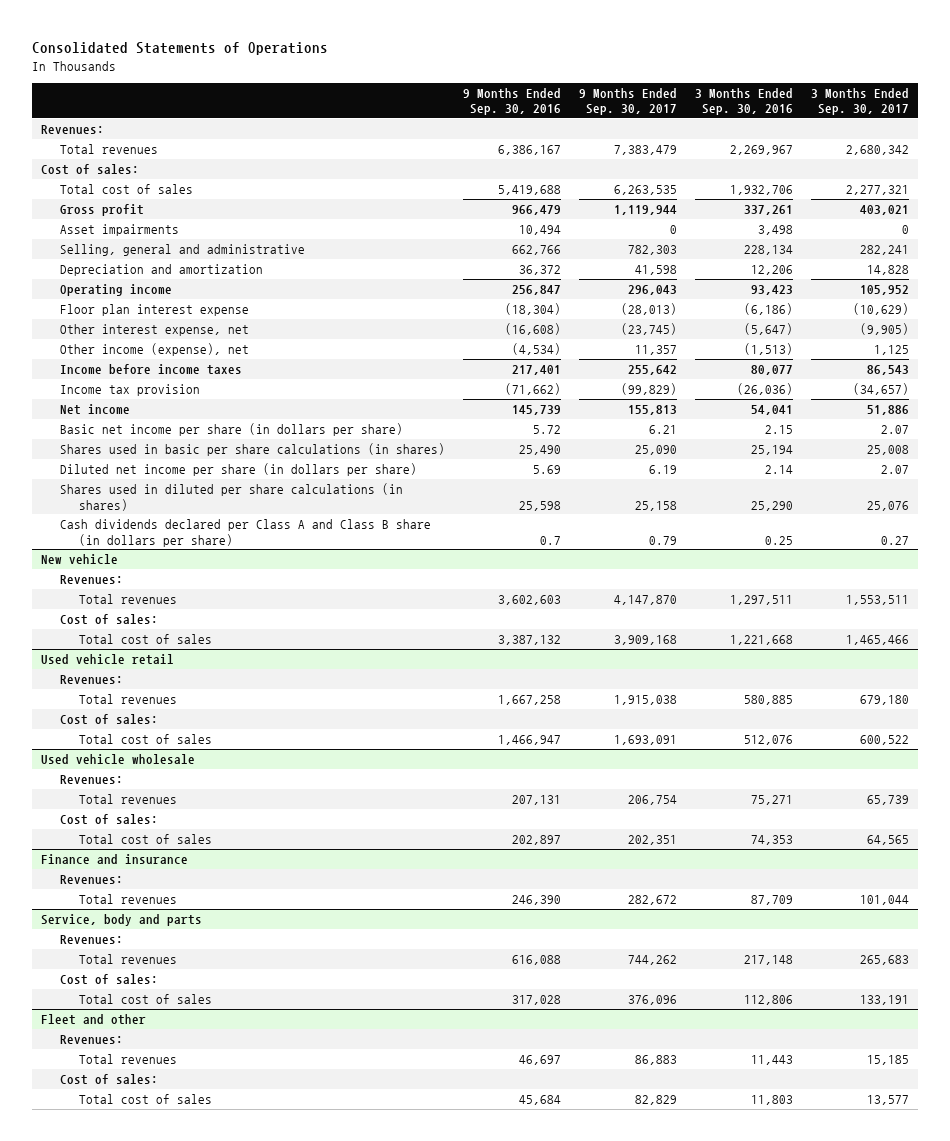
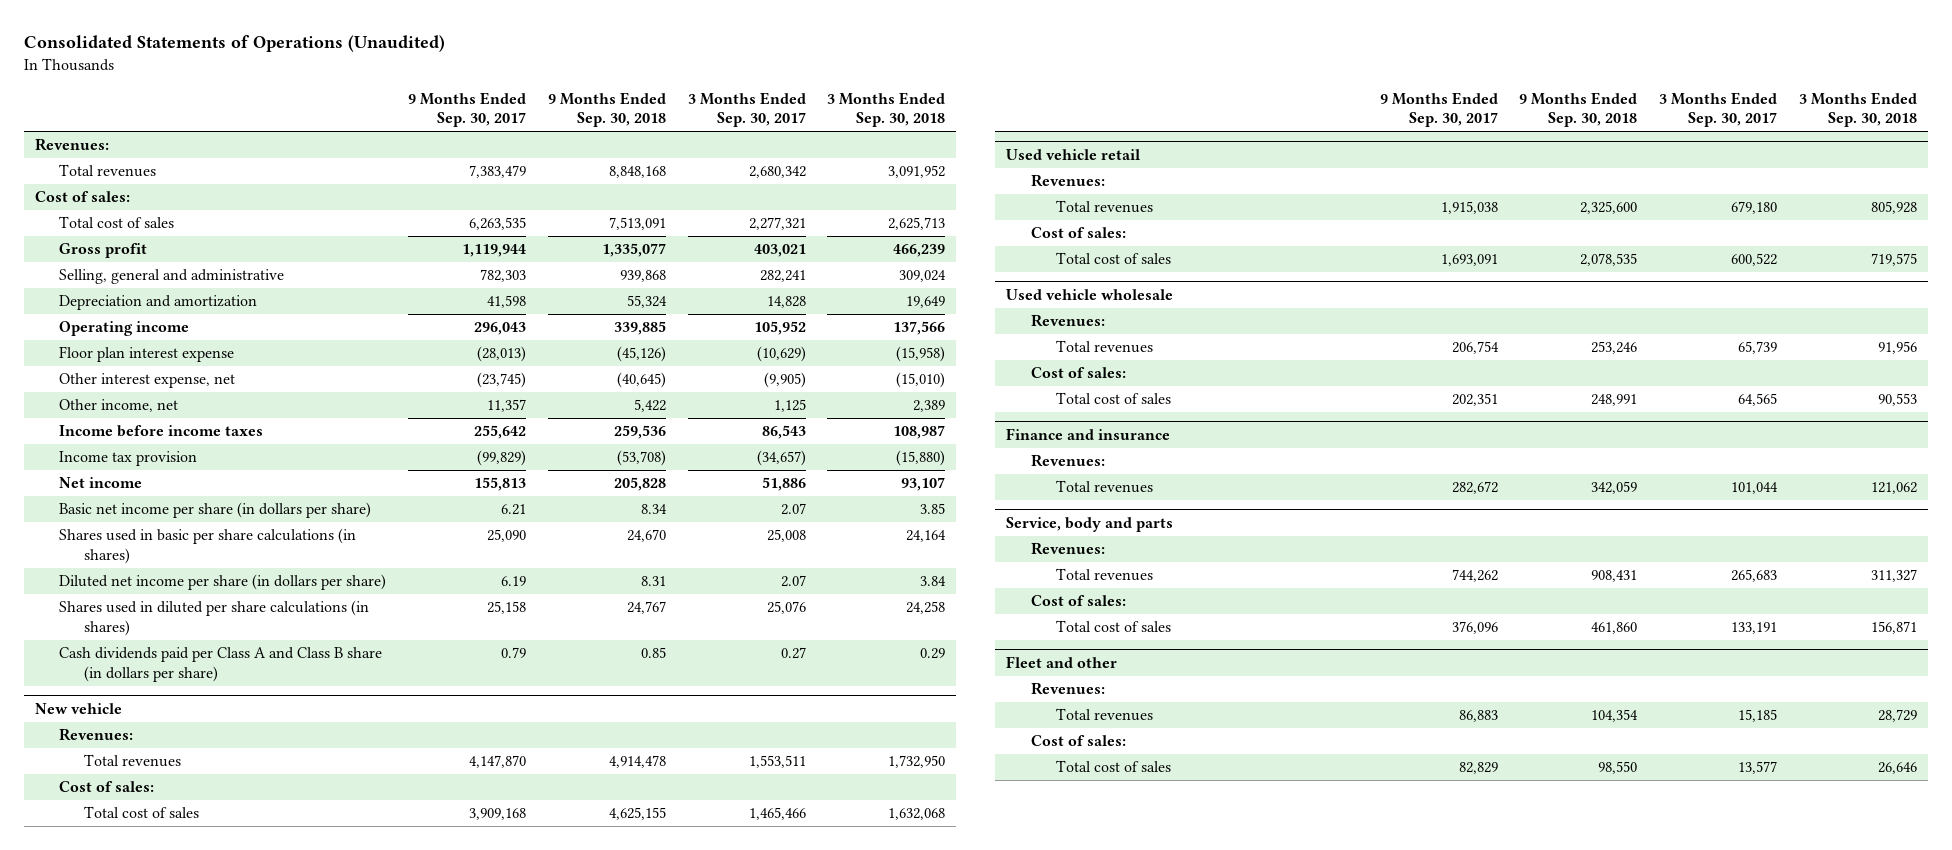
- Consolidated Statements of Operations
+ Consolidated Statements of Operations (Unaudited)
- | 9 Months Ended Sep. 30, 2016 | 9 Months Ended Sep. 30, 2017 | 3 Months Ended Sep. 30, 2016 | 3 Months Ended Sep. 30, 2017
+ | 9 Months Ended Sep. 30, 2017 | 9 Months Ended Sep. 30, 2018 | 3 Months Ended Sep. 30, 2017 | 3 Months Ended Sep. 30, 2018
- Asset impairments | 10,494 | 0 | 3,498 | 0
- Other income (expense), net | (4,534) | 11,357 | (1,513) | 1,125
+ Other income, net | 11,357 | 5,422 | 1,125 | 2,389
- Cash dividends declared per Class A and Class B share (in dollars per share) | 0.7 | 0.79 | 0.25 | 0.27
+ Cash dividends paid per Class A and Class B share (in dollars per share) | 0.79 | 0.85 | 0.27 | 0.29

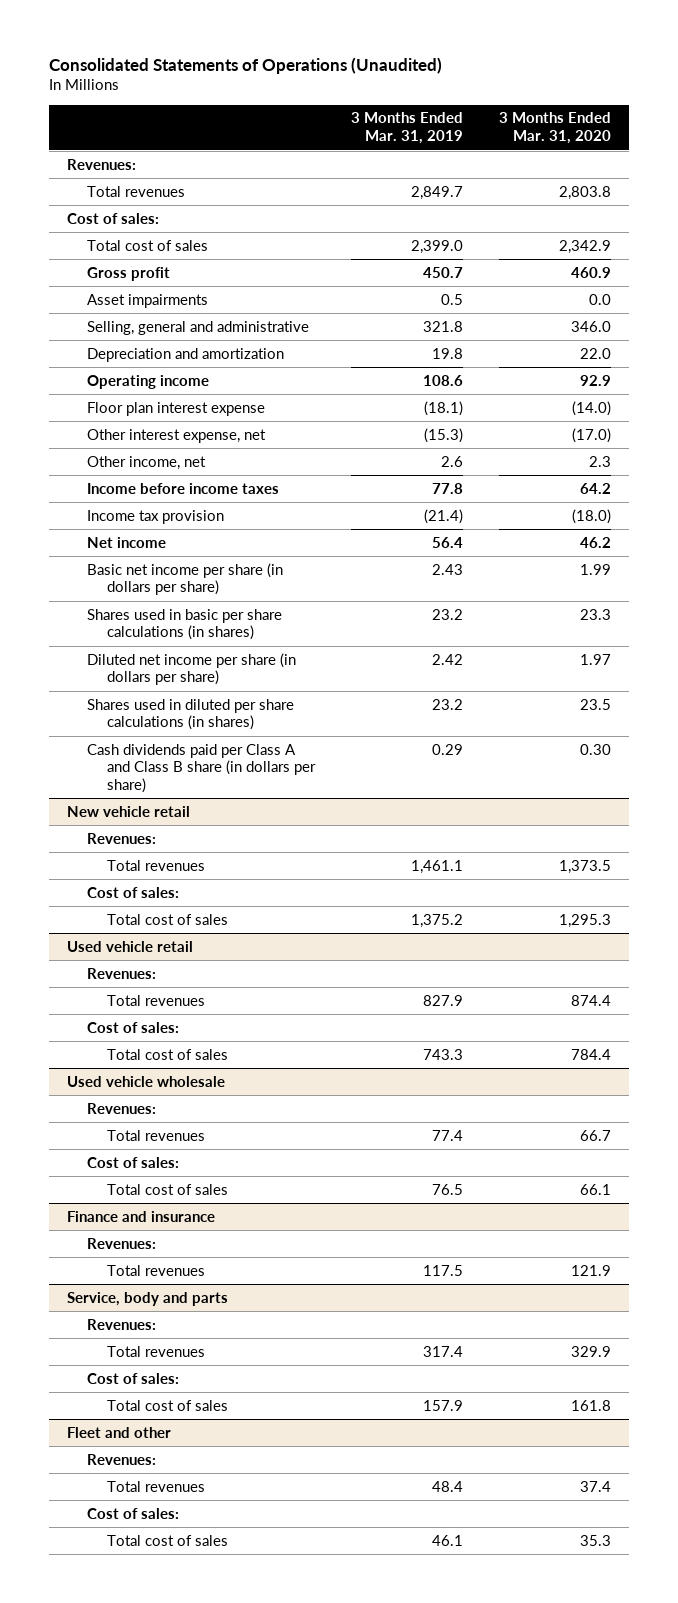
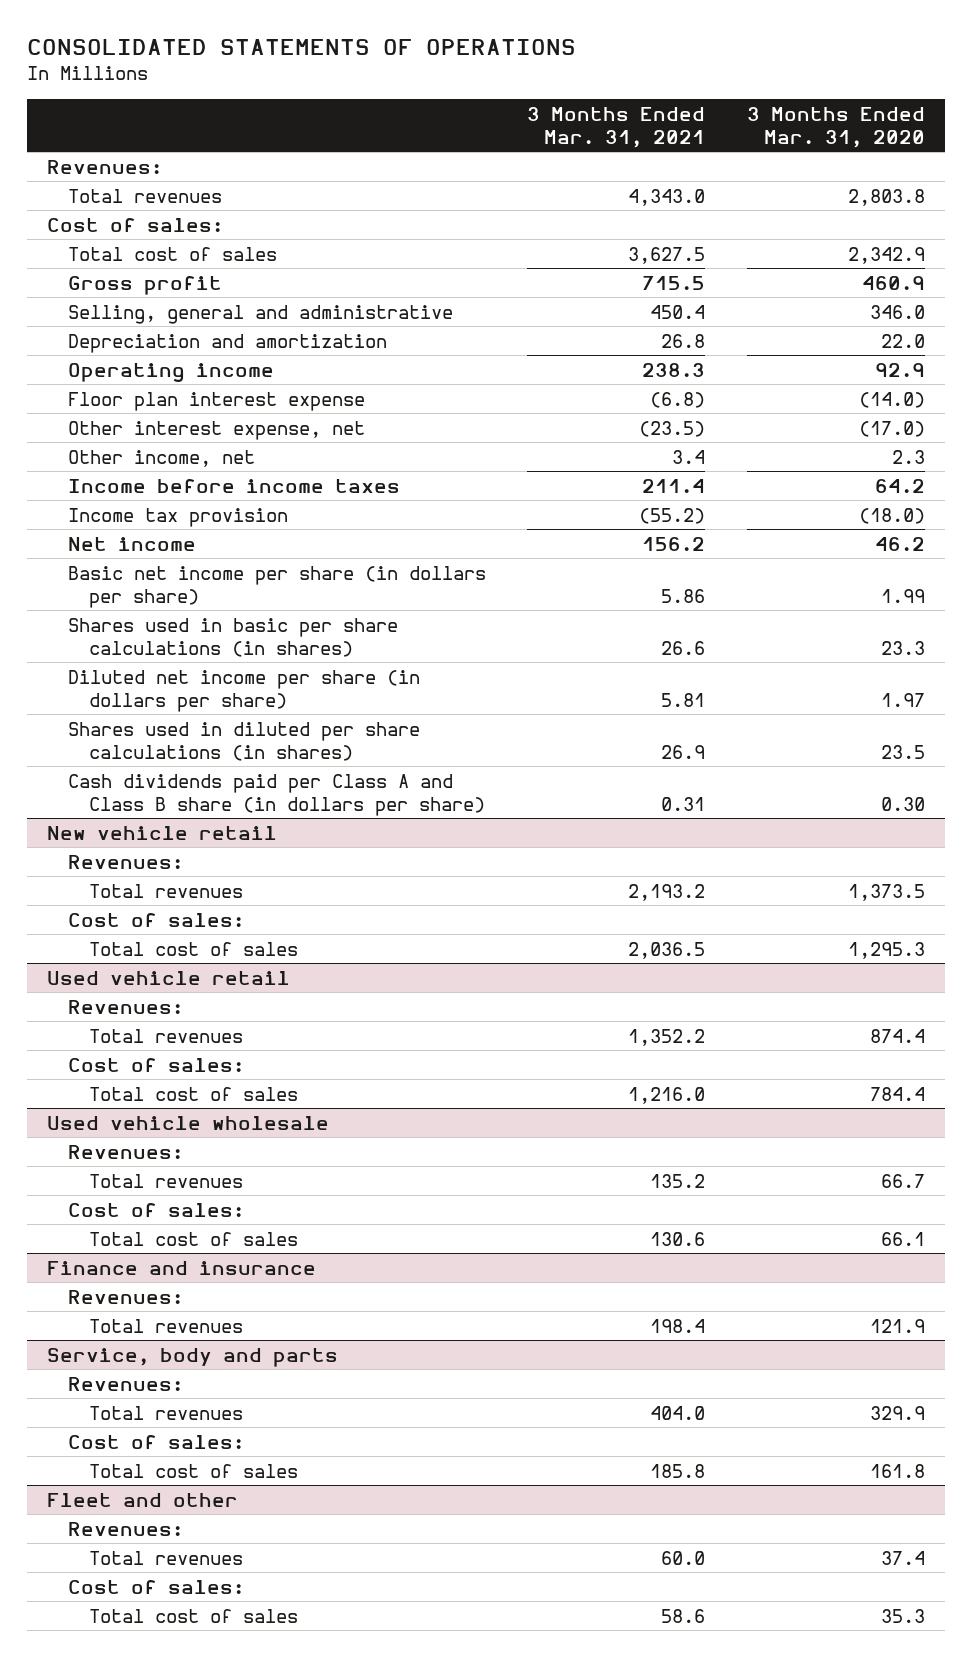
- Consolidated Statements of Operations (Unaudited)
+ CONSOLIDATED STATEMENTS OF OPERATIONS
- | 3 Months Ended Mar. 31, 2019 | 3 Months Ended Mar. 31, 2020
+ | 3 Months Ended Mar. 31, 2021 | 3 Months Ended Mar. 31, 2020
- Asset impairments | 0.5 | 0.0

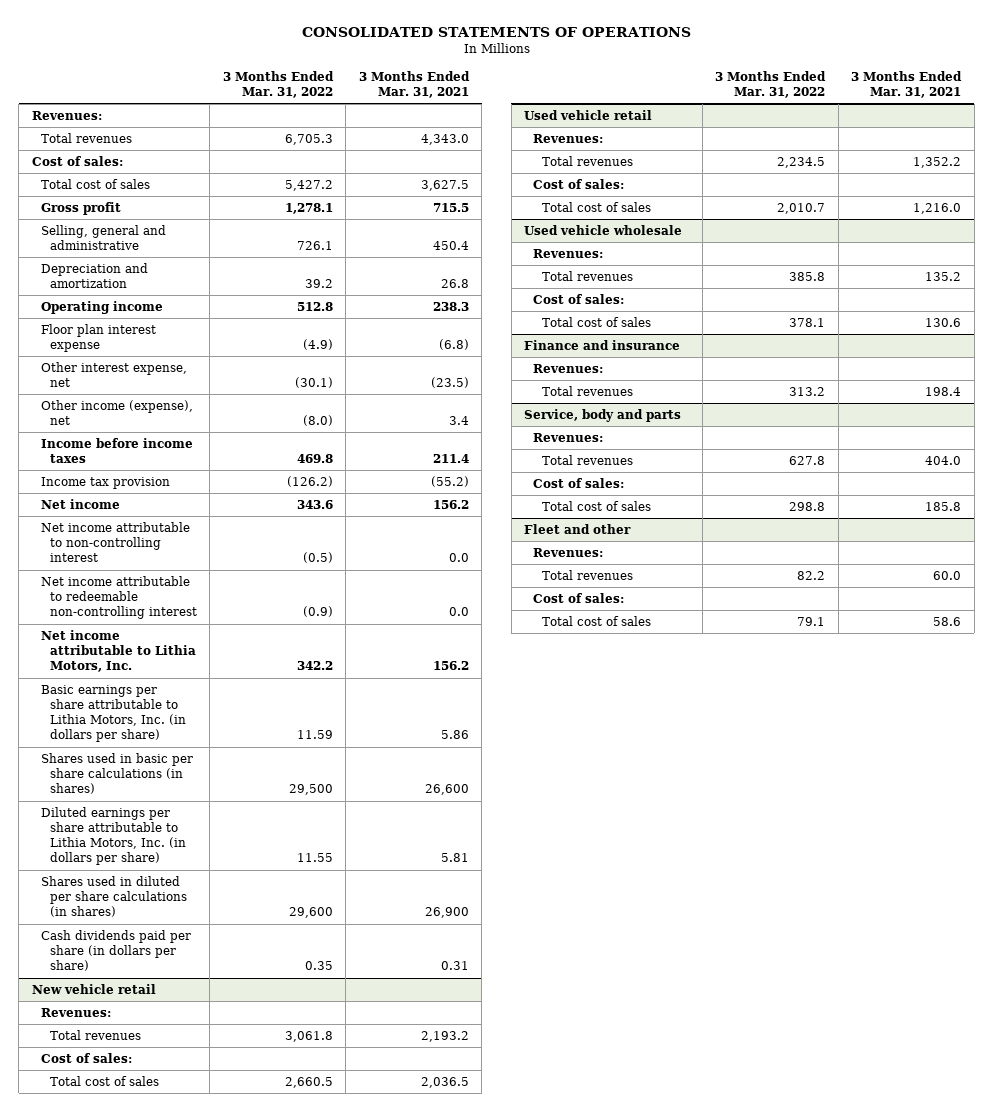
- | 3 Months Ended Mar. 31, 2021 | 3 Months Ended Mar. 31, 2020
+ | 3 Months Ended Mar. 31, 2022 | 3 Months Ended Mar. 31, 2021
- Other income, net | 3.4 | 2.3
+ Other income (expense), net | (8.0) | 3.4
- Basic net income per share (in dollars per share) | 5.86 | 1.99
- Shares used in basic per share calculations (in shares) | 26.6 | 23.3
- Diluted net income per share (in dollars per share) | 5.81 | 1.97
- Shares used in diluted per share calculations (in shares) | 26.9 | 23.5
- Cash dividends paid per Class A and Class B share (in dollars per share) | 0.31 | 0.30
+ Net income attributable to non-controlling interest | (0.5) | 0.0
+ Net income attributable to redeemable non-controlling interest | (0.9) | 0.0
+ Net income attributable to Lithia Motors, Inc. | 342.2 | 156.2
+ Basic earnings per share attributable to Lithia Motors, Inc. (in dollars per share) | 11.59 | 5.86
+ Shares used in basic per share calculations (in shares) | 29,500 | 26,600
+ Diluted earnings per share attributable to Lithia Motors, Inc. (in dollars per share) | 11.55 | 5.81
+ Shares used in diluted per share calculations (in shares) | 29,600 | 26,900
+ Cash dividends paid per share (in dollars per share) | 0.35 | 0.31

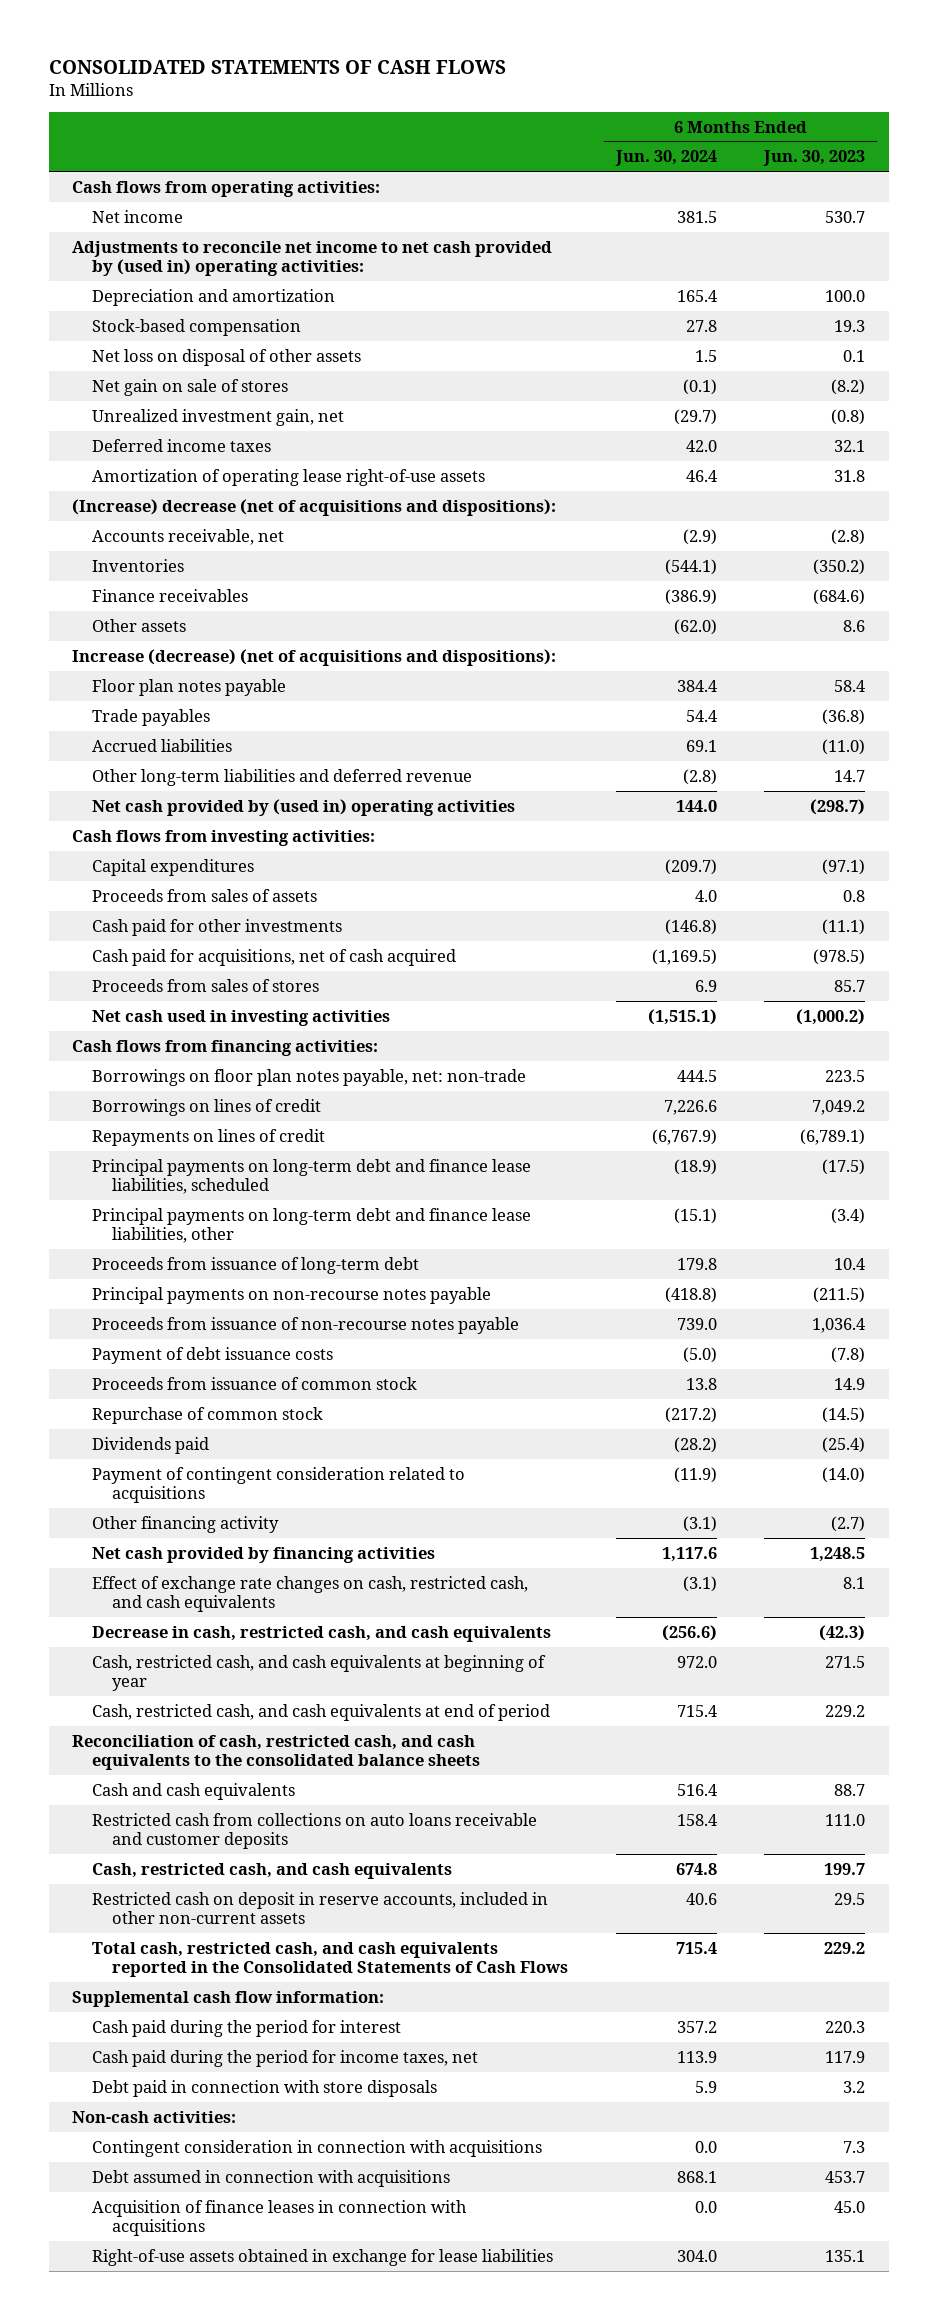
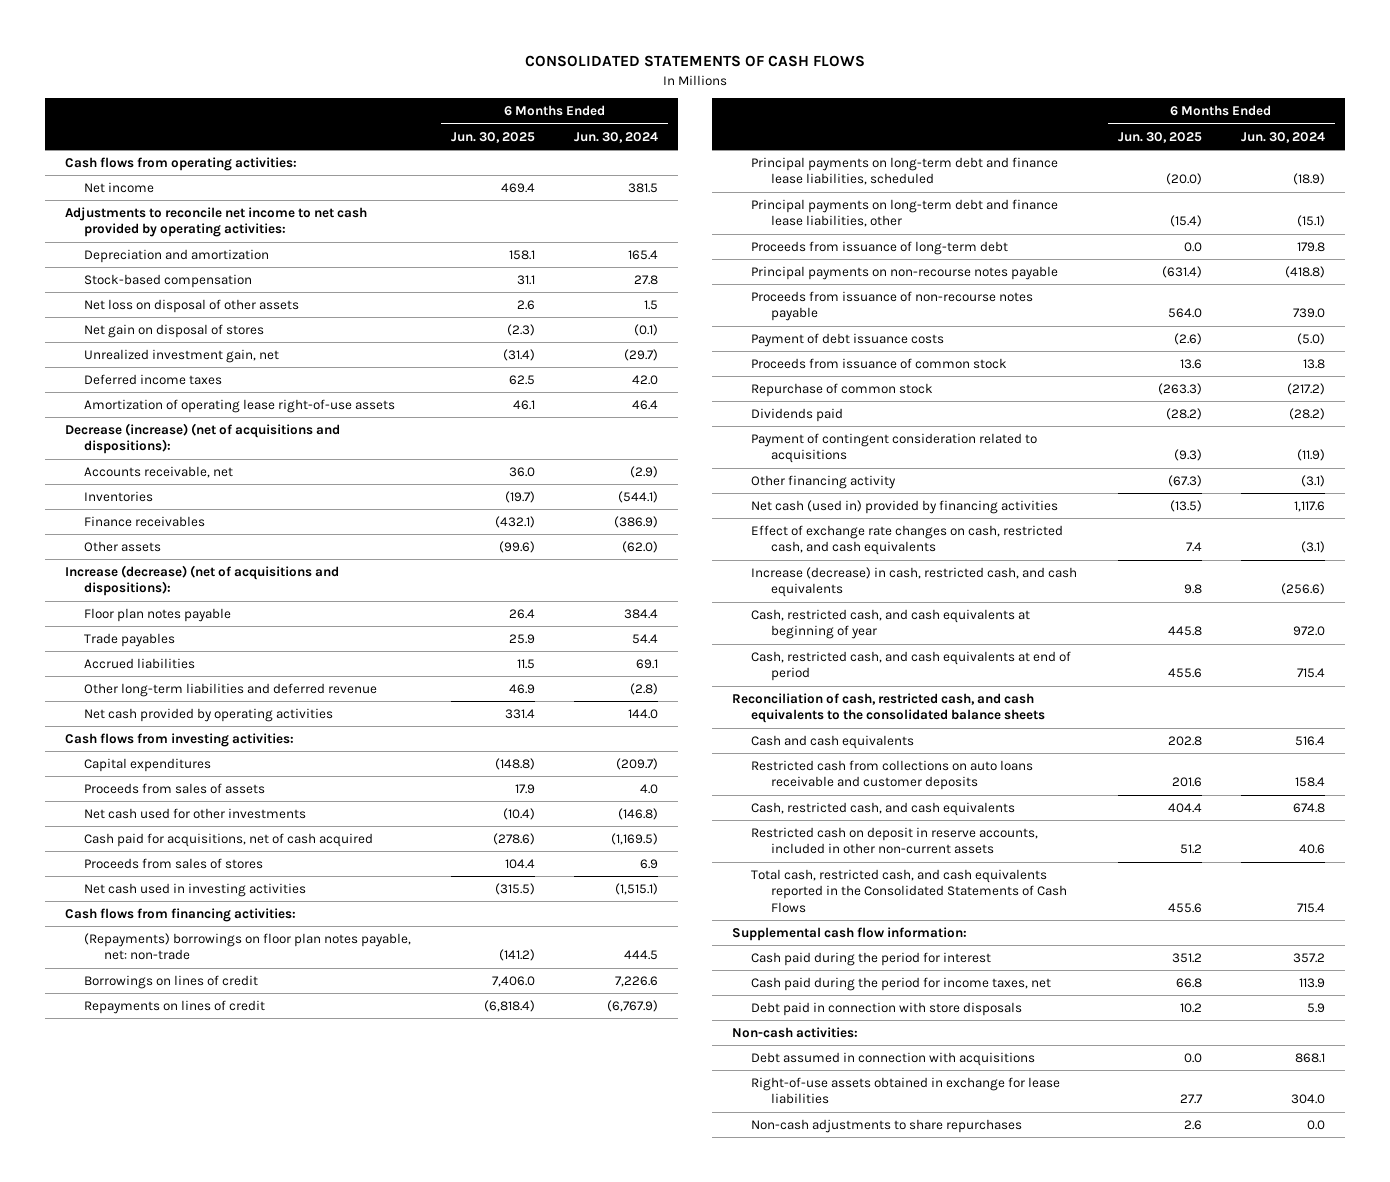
- | 6 Months Ended Jun. 30, 2024 | 6 Months Ended Jun. 30, 2023
+ | 6 Months Ended Jun. 30, 2025 | 6 Months Ended Jun. 30, 2024
- Adjustments to reconcile net income to net cash provided by (used in) operating activities:
+ Adjustments to reconcile net income to net cash provided by operating activities:
- Net gain on sale of stores | (0.1) | (8.2)
+ Net gain on disposal of stores | (2.3) | (0.1)
- (Increase) decrease (net of acquisitions and dispositions):
+ Decrease (increase) (net of acquisitions and dispositions):
- Net cash provided by (used in) operating activities | 144.0 | (298.7)
+ Net cash provided by operating activities | 331.4 | 144.0
- Cash paid for other investments | (146.8) | (11.1)
+ Net cash used for other investments | (10.4) | (146.8)
- Borrowings on floor plan notes payable, net: non-trade | 444.5 | 223.5
+ (Repayments) borrowings on floor plan notes payable, net: non-trade | (141.2) | 444.5
- Net cash provided by financing activities | 1,117.6 | 1,248.5
+ Net cash (used in) provided by financing activities | (13.5) | 1,117.6
- Decrease in cash, restricted cash, and cash equivalents | (256.6) | (42.3)
+ Increase (decrease) in cash, restricted cash, and cash equivalents | 9.8 | (256.6)
- Contingent consideration in connection with acquisitions | 0.0 | 7.3
- Acquisition of finance leases in connection with acquisitions | 0.0 | 45.0
+ Non-cash adjustments to share repurchases | 2.6 | 0.0

